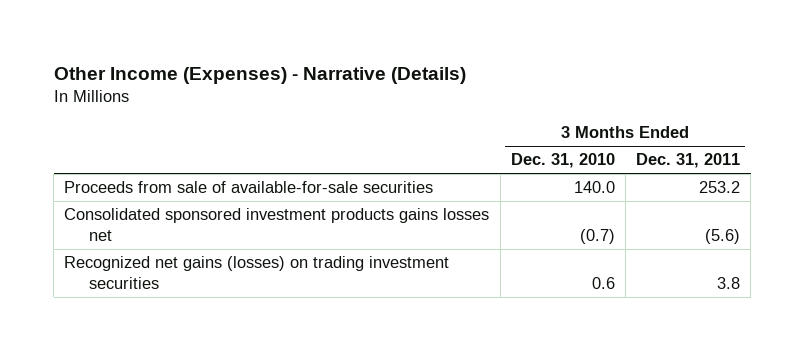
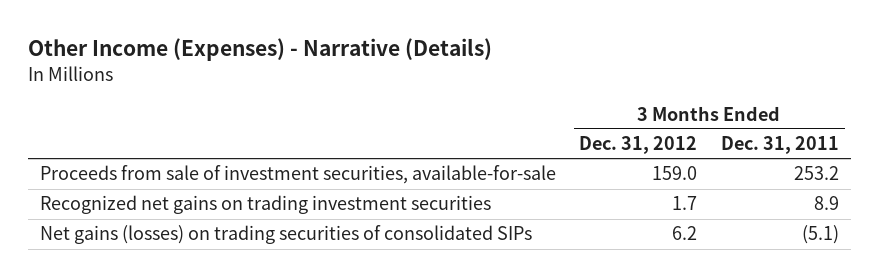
- | 3 Months Ended Dec. 31, 2010 | 3 Months Ended Dec. 31, 2011
+ | 3 Months Ended Dec. 31, 2012 | 3 Months Ended Dec. 31, 2011
- Proceeds from sale of available-for-sale securities | 140.0 | 253.2
- Consolidated sponsored investment products gains losses net | (0.7) | (5.6)
- Recognized net gains (losses) on trading investment securities | 0.6 | 3.8
+ Proceeds from sale of investment securities, available-for-sale | 159.0 | 253.2
+ Recognized net gains on trading investment securities | 1.7 | 8.9
+ Net gains (losses) on trading securities of consolidated SIPs | 6.2 | (5.1)

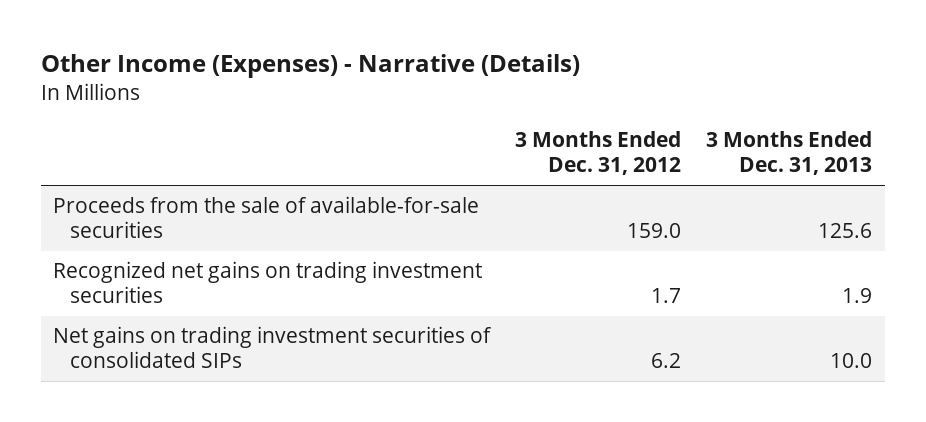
- | 3 Months Ended Dec. 31, 2012 | 3 Months Ended Dec. 31, 2011
+ | 3 Months Ended Dec. 31, 2012 | 3 Months Ended Dec. 31, 2013
- Proceeds from sale of investment securities, available-for-sale | 159.0 | 253.2
+ Proceeds from the sale of available-for-sale securities | 159.0 | 125.6
- Net gains (losses) on trading securities of consolidated SIPs | 6.2 | (5.1)
+ Net gains on trading investment securities of consolidated SIPs | 6.2 | 10.0

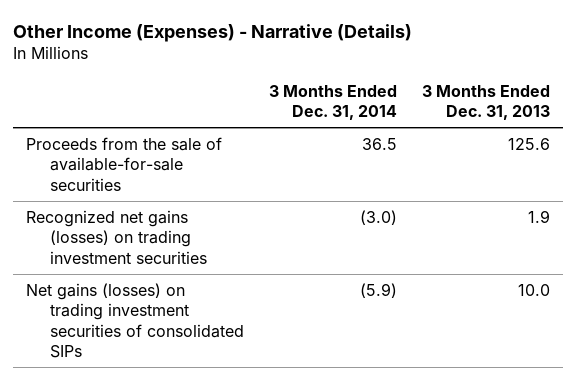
- | 3 Months Ended Dec. 31, 2012 | 3 Months Ended Dec. 31, 2013
+ | 3 Months Ended Dec. 31, 2014 | 3 Months Ended Dec. 31, 2013
- Recognized net gains on trading investment securities | 1.7 | 1.9
- Net gains on trading investment securities of consolidated SIPs | 6.2 | 10.0
+ Recognized net gains (losses) on trading investment securities | (3.0) | 1.9
+ Net gains (losses) on trading investment securities of consolidated SIPs | (5.9) | 10.0

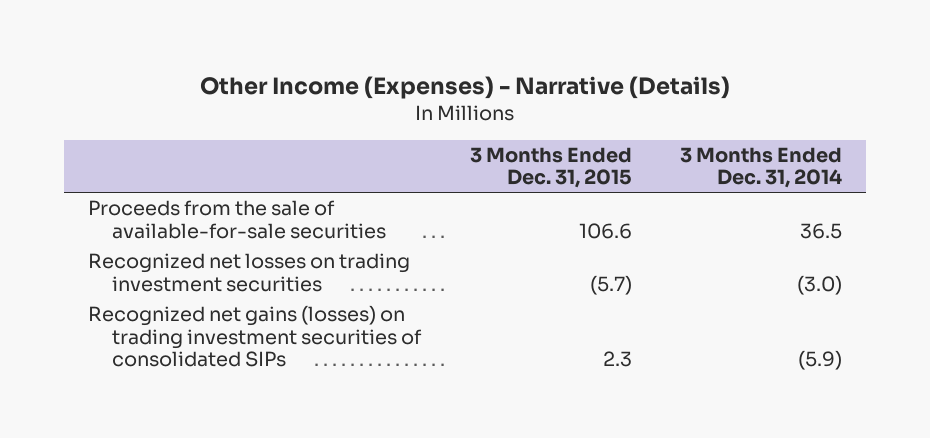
- | 3 Months Ended Dec. 31, 2014 | 3 Months Ended Dec. 31, 2013
+ | 3 Months Ended Dec. 31, 2015 | 3 Months Ended Dec. 31, 2014
- Recognized net gains (losses) on trading investment securities | (3.0) | 1.9
- Net gains (losses) on trading investment securities of consolidated SIPs | (5.9) | 10.0
+ Recognized net losses on trading investment securities | (5.7) | (3.0)
+ Recognized net gains (losses) on trading investment securities of consolidated SIPs | 2.3 | (5.9)

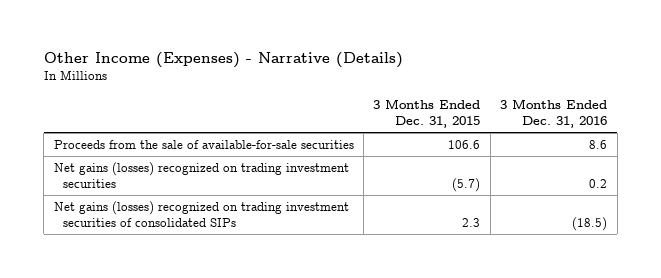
- | 3 Months Ended Dec. 31, 2015 | 3 Months Ended Dec. 31, 2014
+ | 3 Months Ended Dec. 31, 2015 | 3 Months Ended Dec. 31, 2016
- Recognized net losses on trading investment securities | (5.7) | (3.0)
- Recognized net gains (losses) on trading investment securities of consolidated SIPs | 2.3 | (5.9)
+ Net gains (losses) recognized on trading investment securities | (5.7) | 0.2
+ Net gains (losses) recognized on trading investment securities of consolidated SIPs | 2.3 | (18.5)

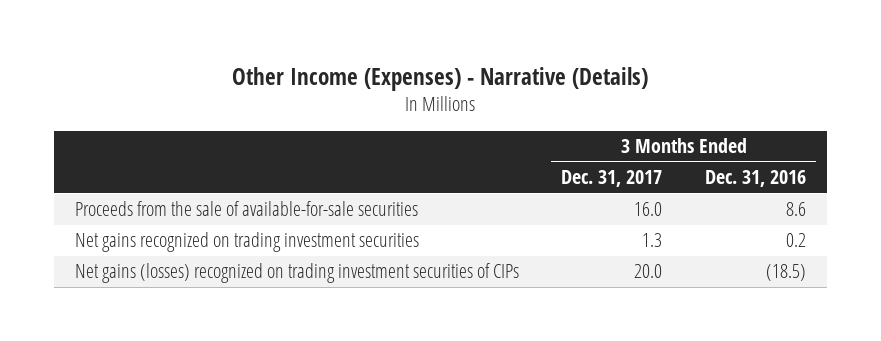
- | 3 Months Ended Dec. 31, 2015 | 3 Months Ended Dec. 31, 2016
+ | 3 Months Ended Dec. 31, 2017 | 3 Months Ended Dec. 31, 2016
- Net gains (losses) recognized on trading investment securities | (5.7) | 0.2
- Net gains (losses) recognized on trading investment securities of consolidated SIPs | 2.3 | (18.5)
+ Net gains recognized on trading investment securities | 1.3 | 0.2
+ Net gains (losses) recognized on trading investment securities of CIPs | 20.0 | (18.5)

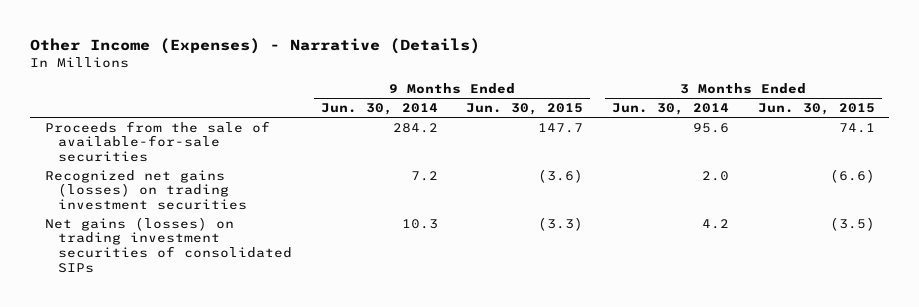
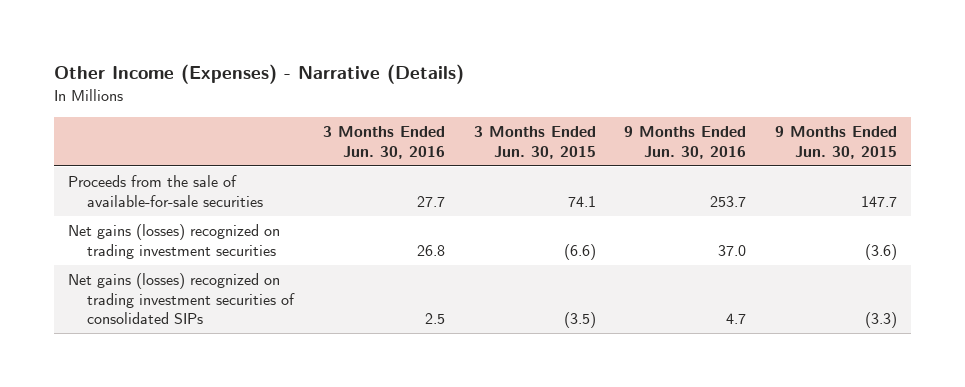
- | 9 Months Ended Jun. 30, 2014 | 9 Months Ended Jun. 30, 2015 | 3 Months Ended Jun. 30, 2014 | 3 Months Ended Jun. 30, 2015
+ | 3 Months Ended Jun. 30, 2016 | 3 Months Ended Jun. 30, 2015 | 9 Months Ended Jun. 30, 2016 | 9 Months Ended Jun. 30, 2015
- Recognized net gains (losses) on trading investment securities | 7.2 | (3.6) | 2.0 | (6.6)
- Net gains (losses) on trading investment securities of consolidated SIPs | 10.3 | (3.3) | 4.2 | (3.5)
+ Net gains (losses) recognized on trading investment securities | 26.8 | (6.6) | 37.0 | (3.6)
+ Net gains (losses) recognized on trading investment securities of consolidated SIPs | 2.5 | (3.5) | 4.7 | (3.3)

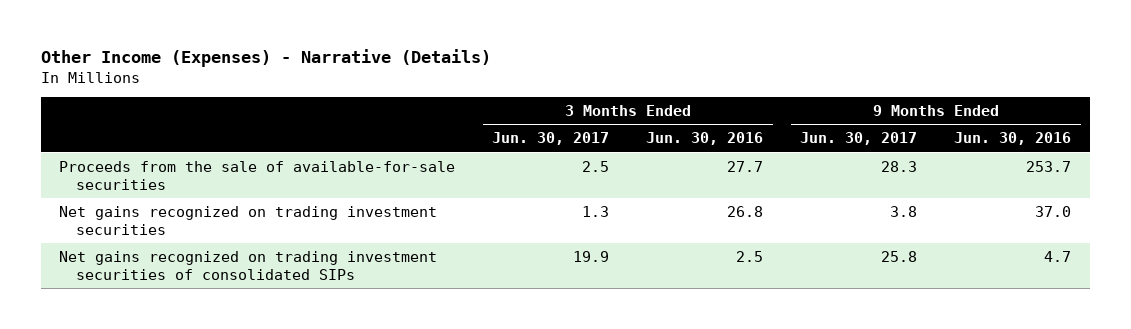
- | 3 Months Ended Jun. 30, 2016 | 3 Months Ended Jun. 30, 2015 | 9 Months Ended Jun. 30, 2016 | 9 Months Ended Jun. 30, 2015
+ | 3 Months Ended Jun. 30, 2017 | 3 Months Ended Jun. 30, 2016 | 9 Months Ended Jun. 30, 2017 | 9 Months Ended Jun. 30, 2016
- Net gains (losses) recognized on trading investment securities | 26.8 | (6.6) | 37.0 | (3.6)
- Net gains (losses) recognized on trading investment securities of consolidated SIPs | 2.5 | (3.5) | 4.7 | (3.3)
+ Net gains recognized on trading investment securities | 1.3 | 26.8 | 3.8 | 37.0
+ Net gains recognized on trading investment securities of consolidated SIPs | 19.9 | 2.5 | 25.8 | 4.7

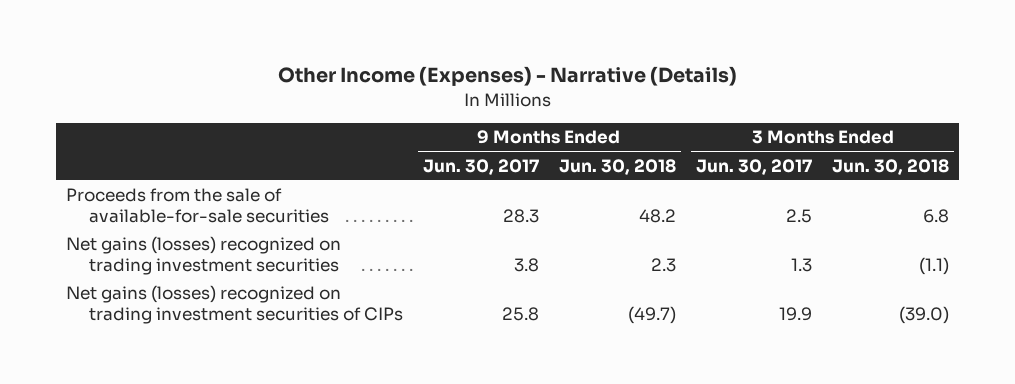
- | 3 Months Ended Jun. 30, 2017 | 3 Months Ended Jun. 30, 2016 | 9 Months Ended Jun. 30, 2017 | 9 Months Ended Jun. 30, 2016
+ | 9 Months Ended Jun. 30, 2017 | 9 Months Ended Jun. 30, 2018 | 3 Months Ended Jun. 30, 2017 | 3 Months Ended Jun. 30, 2018
- Net gains recognized on trading investment securities | 1.3 | 26.8 | 3.8 | 37.0
- Net gains recognized on trading investment securities of consolidated SIPs | 19.9 | 2.5 | 25.8 | 4.7
+ Net gains (losses) recognized on trading investment securities | 3.8 | 2.3 | 1.3 | (1.1)
+ Net gains (losses) recognized on trading investment securities of CIPs | 25.8 | (49.7) | 19.9 | (39.0)

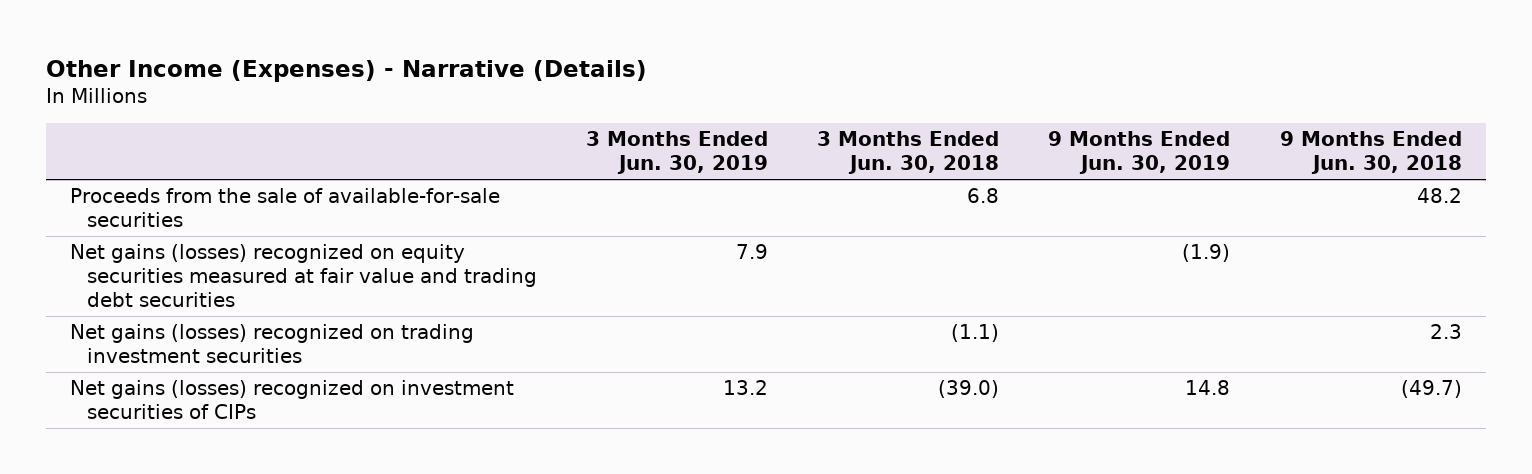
- | 9 Months Ended Jun. 30, 2017 | 9 Months Ended Jun. 30, 2018 | 3 Months Ended Jun. 30, 2017 | 3 Months Ended Jun. 30, 2018
+ | 3 Months Ended Jun. 30, 2019 | 3 Months Ended Jun. 30, 2018 | 9 Months Ended Jun. 30, 2019 | 9 Months Ended Jun. 30, 2018
+ Net gains (losses) recognized on equity securities measured at fair value and trading debt securities | 7.9 | | (1.9) |
- Net gains (losses) recognized on trading investment securities of CIPs | 25.8 | (49.7) | 19.9 | (39.0)
+ Net gains (losses) recognized on investment securities of CIPs | 13.2 | (39.0) | 14.8 | (49.7)

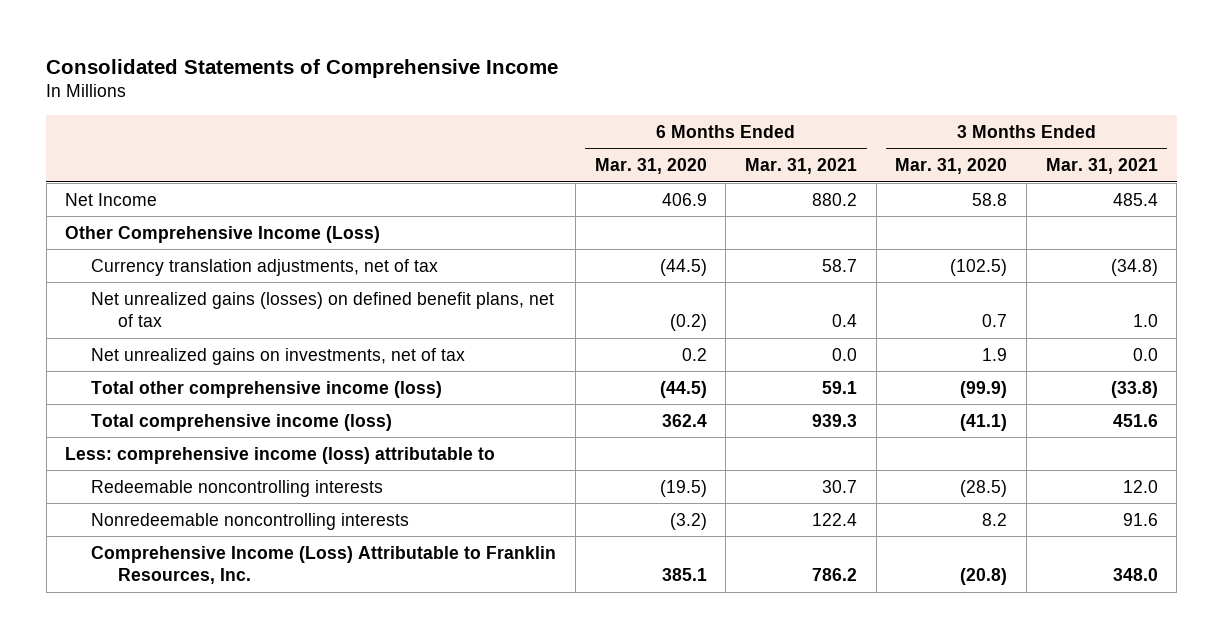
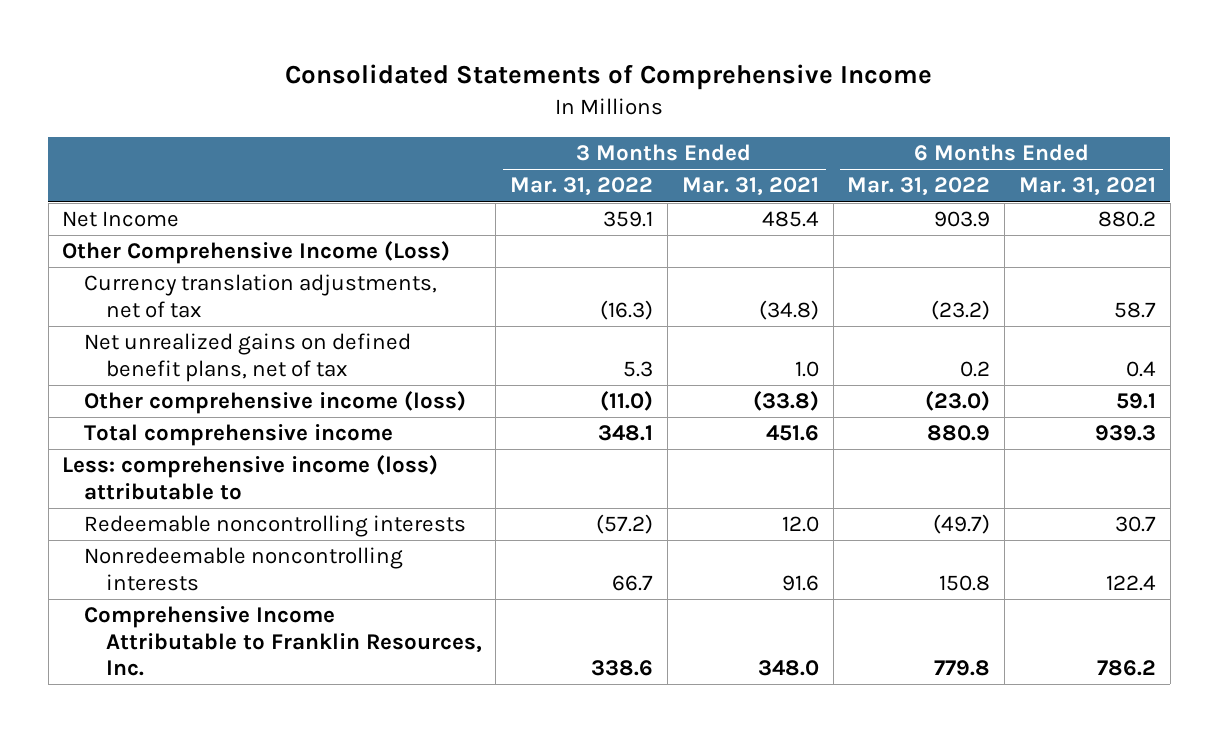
- | 6 Months Ended Mar. 31, 2020 | 6 Months Ended Mar. 31, 2021 | 3 Months Ended Mar. 31, 2020 | 3 Months Ended Mar. 31, 2021
+ | 3 Months Ended Mar. 31, 2022 | 3 Months Ended Mar. 31, 2021 | 6 Months Ended Mar. 31, 2022 | 6 Months Ended Mar. 31, 2021
- Net unrealized gains (losses) on defined benefit plans, net of tax | (0.2) | 0.4 | 0.7 | 1.0
- Net unrealized gains on investments, net of tax | 0.2 | 0.0 | 1.9 | 0.0
- Total other comprehensive income (loss) | (44.5) | 59.1 | (99.9) | (33.8)
- Total comprehensive income (loss) | 362.4 | 939.3 | (41.1) | 451.6
+ Net unrealized gains on defined benefit plans, net of tax | 5.3 | 1.0 | 0.2 | 0.4
+ Other comprehensive income (loss) | (11.0) | (33.8) | (23.0) | 59.1
+ Total comprehensive income | 348.1 | 451.6 | 880.9 | 939.3
- Comprehensive Income (Loss) Attributable to Franklin Resources, Inc. | 385.1 | 786.2 | (20.8) | 348.0
+ Comprehensive Income Attributable to Franklin Resources, Inc. | 338.6 | 348.0 | 779.8 | 786.2

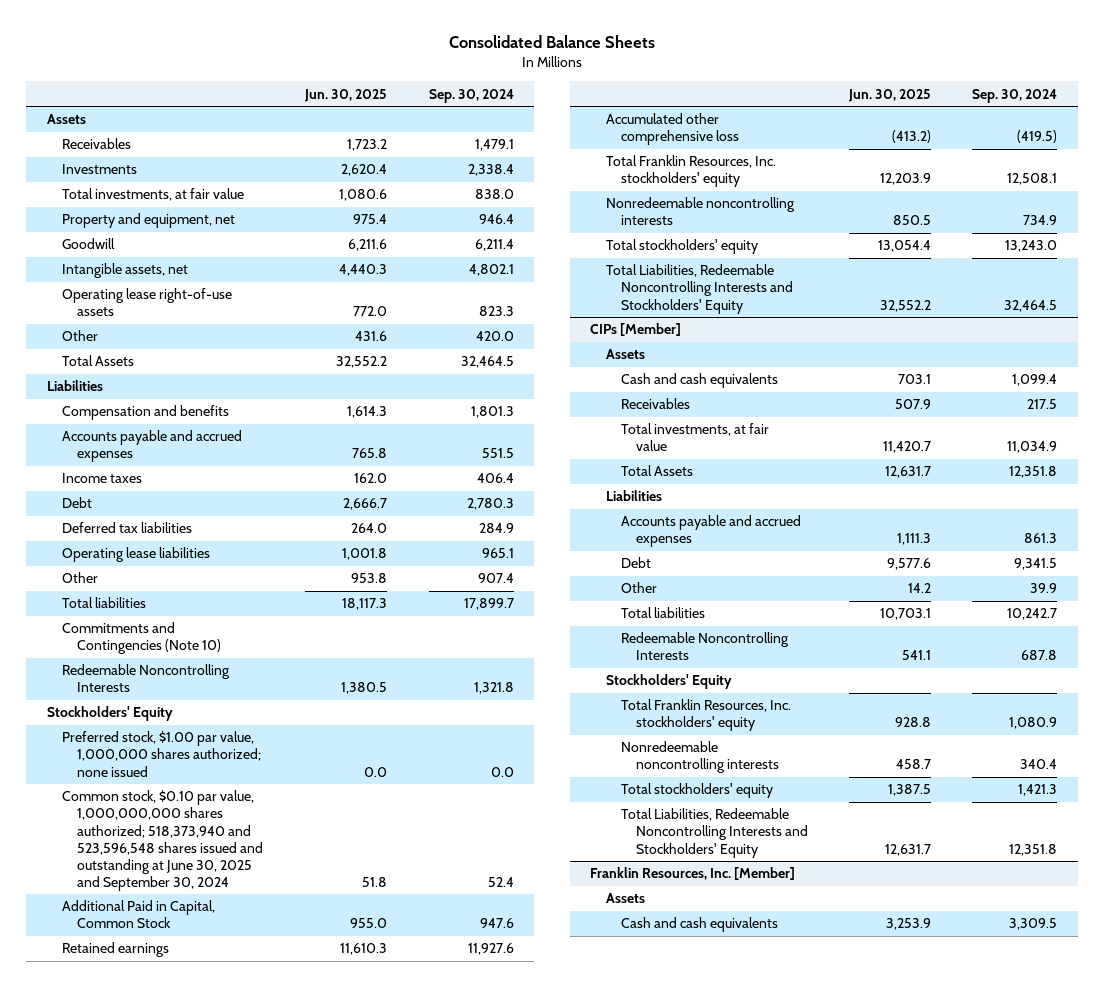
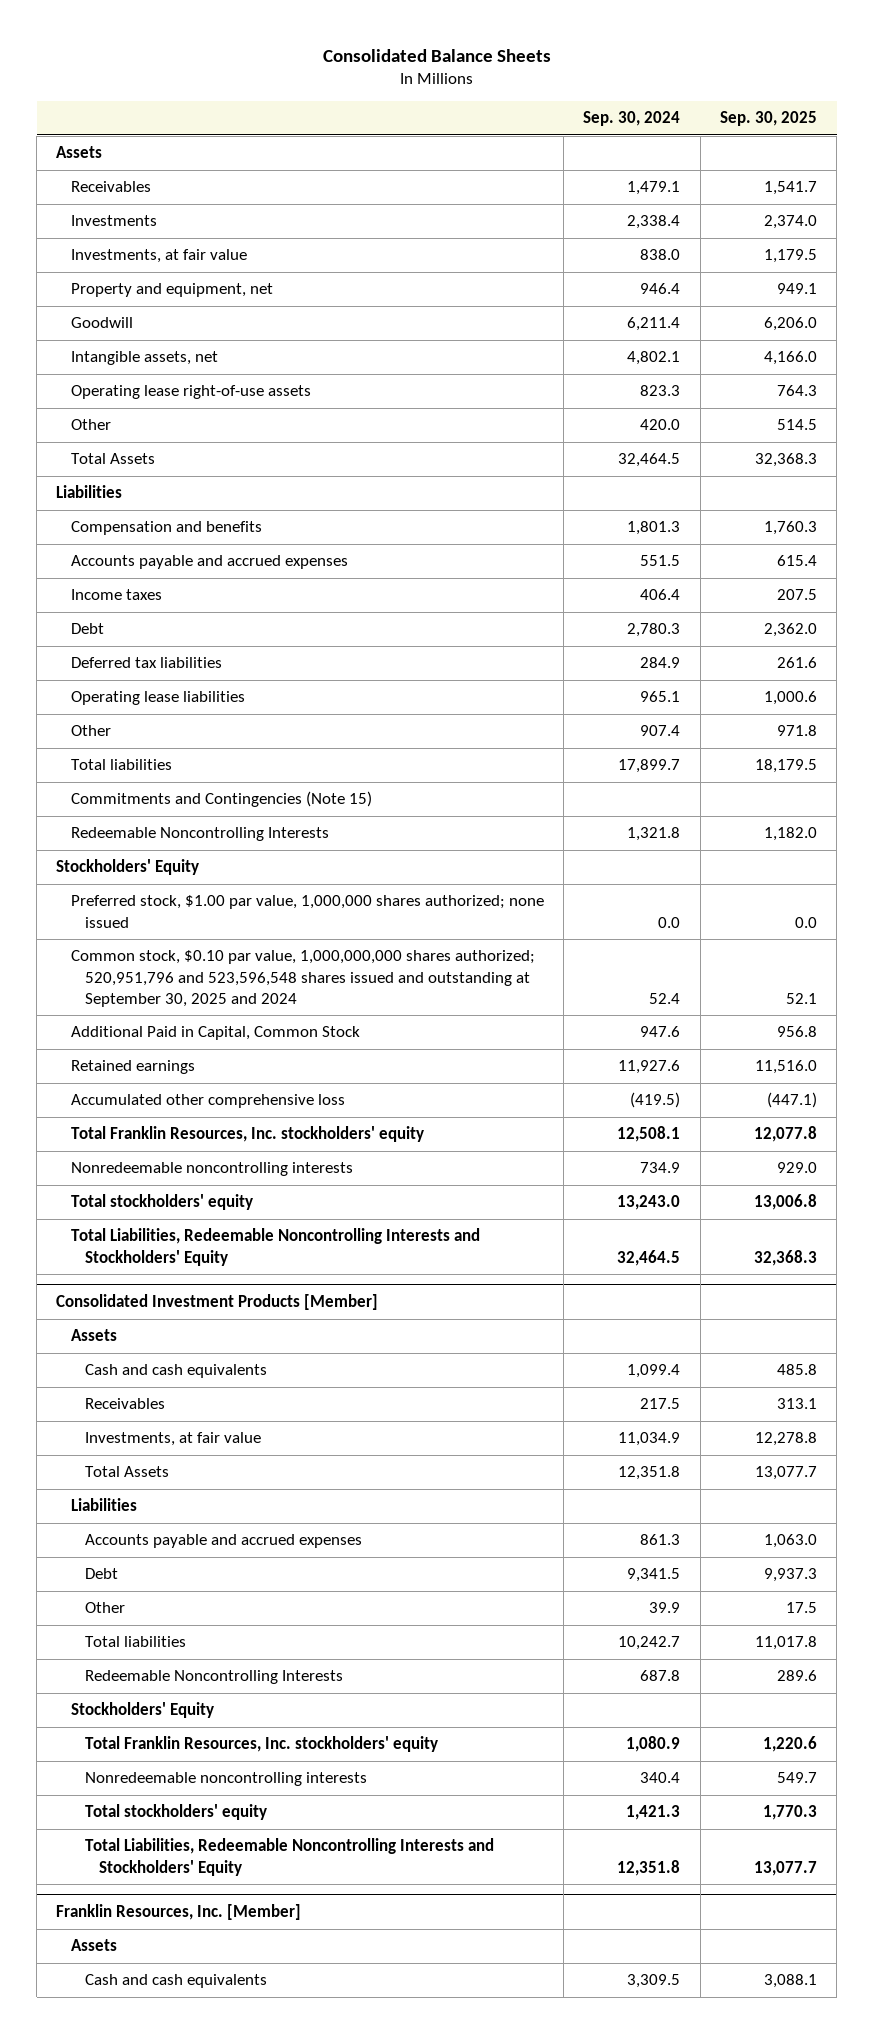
- | Jun. 30, 2025 | Sep. 30, 2024
+ | Sep. 30, 2024 | Sep. 30, 2025
- Total investments, at fair value | 1,080.6 | 838.0
+ Investments, at fair value | 838.0 | 1,179.5
- Commitments and Contingencies (Note 10)
+ Commitments and Contingencies (Note 15)
- Common stock, $0.10 par value, 1,000,000,000 shares authorized; 518,373,940 and 523,596,548 shares issued and outstanding at June 30, 2025 and September 30, 2024 | 51.8 | 52.4
+ Common stock, $0.10 par value, 1,000,000,000 shares authorized; 520,951,796 and 523,596,548 shares issued and outstanding at September 30, 2025 and 2024 | 52.4 | 52.1
- CIPs [Member]
+ Consolidated Investment Products [Member]
- Total investments, at fair value | 11,420.7 | 11,034.9
+ Investments, at fair value | 11,034.9 | 12,278.8

